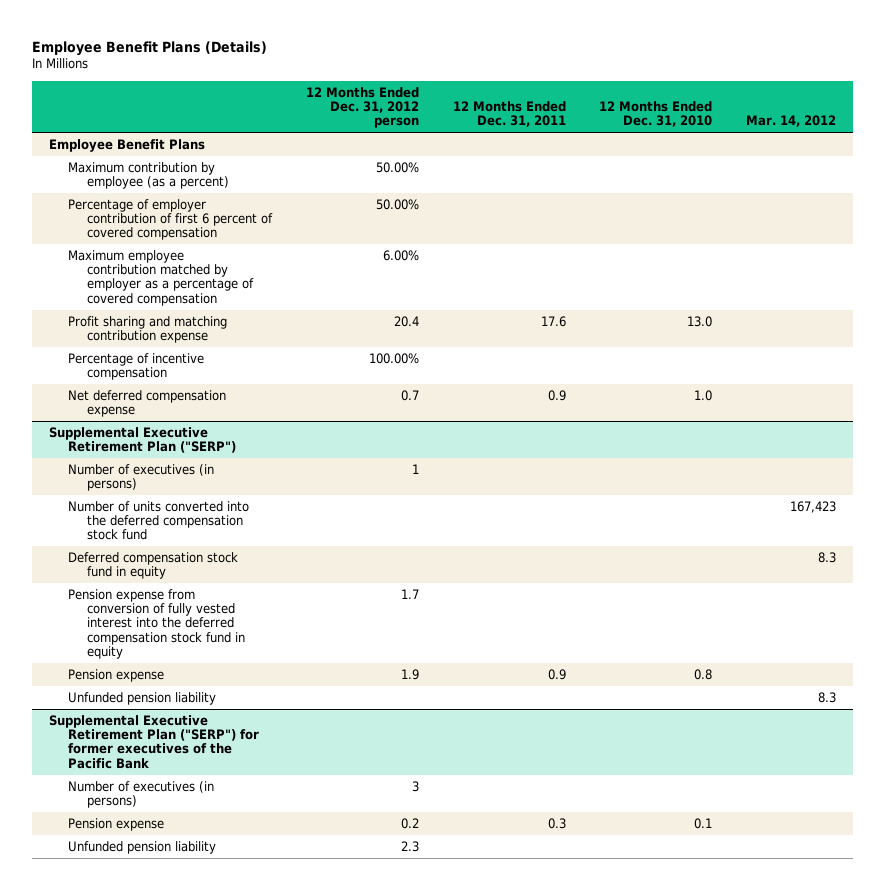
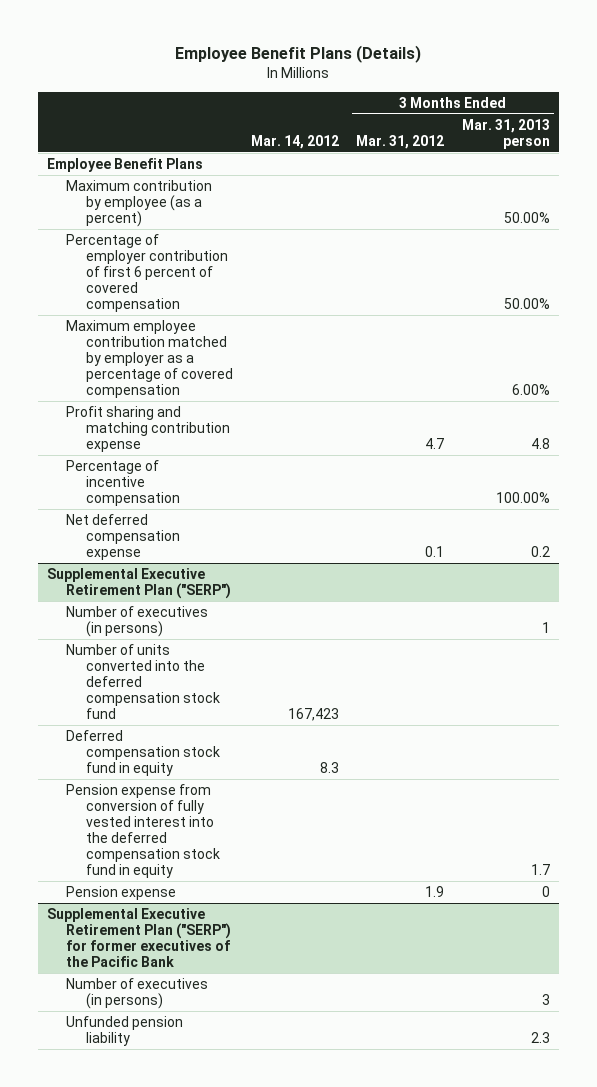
- | 12 Months Ended Dec. 31, 2012 person | 12 Months Ended Dec. 31, 2011 | 12 Months Ended Dec. 31, 2010 | Mar. 14, 2012
+ | Mar. 14, 2012 | 3 Months Ended Mar. 31, 2012 | 3 Months Ended Mar. 31, 2013 person
@ Supplemental Executive Retirement Plan ("SERP")
- Unfunded pension liability | | | | 8.3
@ Supplemental Executive Retirement Plan ("SERP") for former executives of the Pacific Bank
- Pension expense | 0.2 | 0.3 | 0.1 |

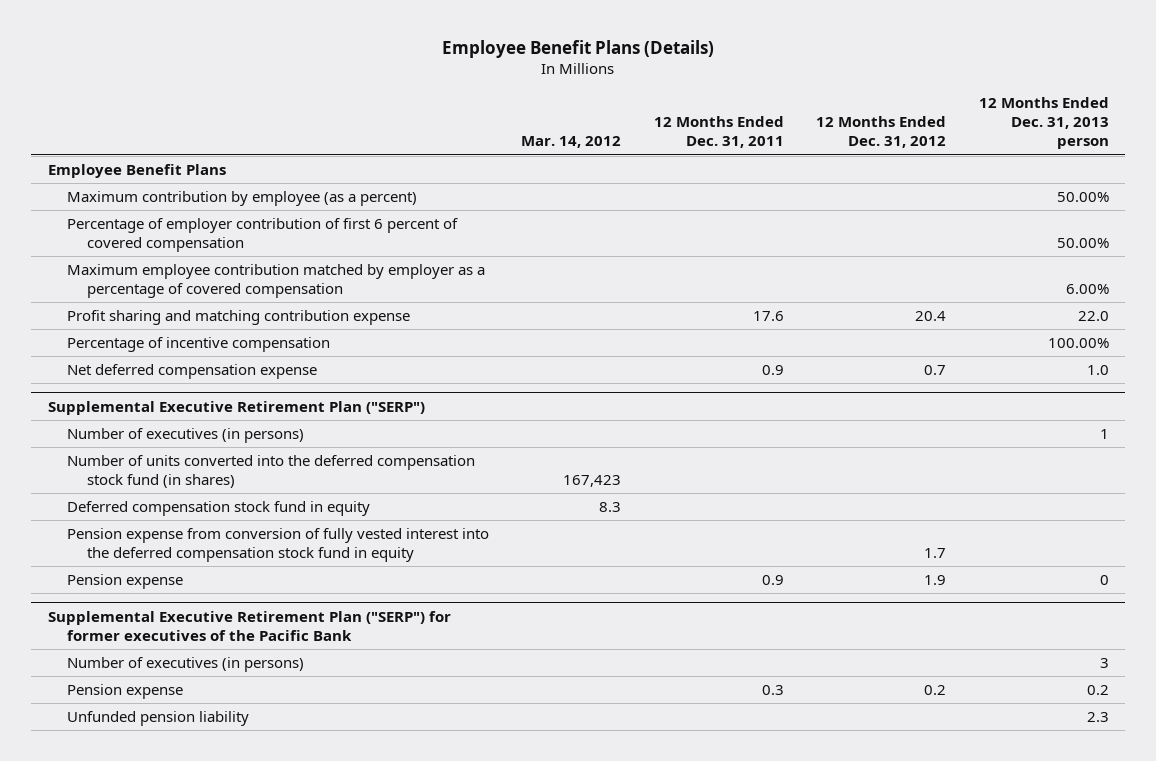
- | Mar. 14, 2012 | 3 Months Ended Mar. 31, 2012 | 3 Months Ended Mar. 31, 2013 person
+ | Mar. 14, 2012 | 12 Months Ended Dec. 31, 2011 | 12 Months Ended Dec. 31, 2012 | 12 Months Ended Dec. 31, 2013 person
@ Supplemental Executive Retirement Plan ("SERP")
- Number of units converted into the deferred compensation stock fund | 167,423 | |
+ Number of units converted into the deferred compensation stock fund (in shares) | 167,423 | | |
@ Supplemental Executive Retirement Plan ("SERP") for former executives of the Pacific Bank
+ Pension expense | | 0.3 | 0.2 | 0.2

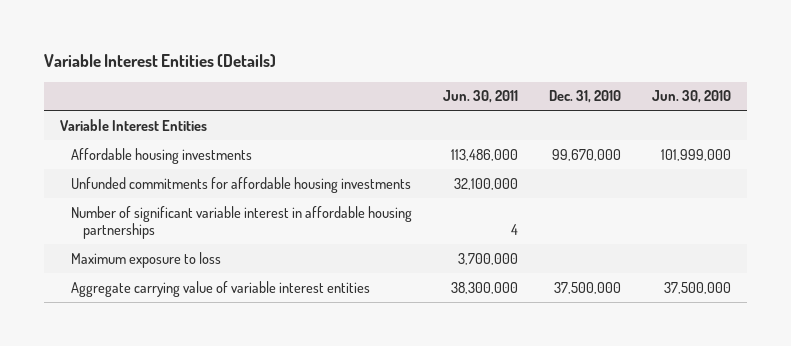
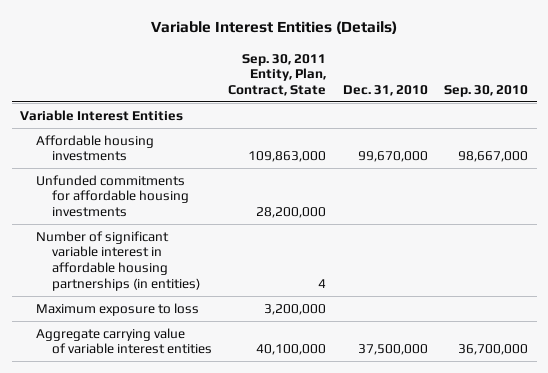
- | Jun. 30, 2011 | Dec. 31, 2010 | Jun. 30, 2010
+ | Sep. 30, 2011 Entity, Plan, Contract, State | Dec. 31, 2010 | Sep. 30, 2010
- Number of significant variable interest in affordable housing partnerships | 4 | |
+ Number of significant variable interest in affordable housing partnerships (in entities) | 4 | |

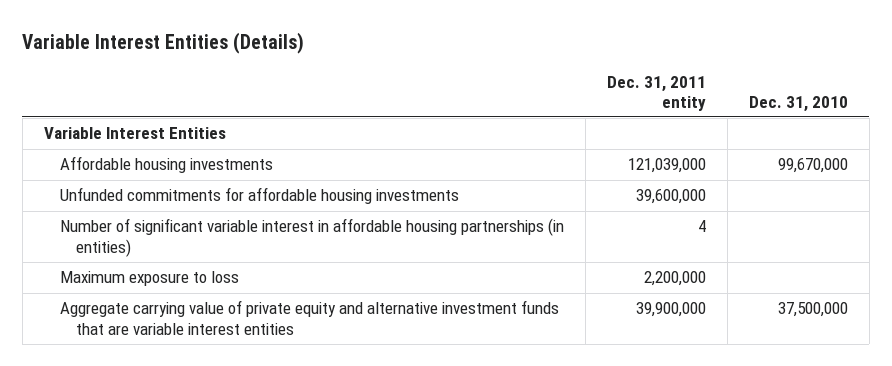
- | Sep. 30, 2011 Entity, Plan, Contract, State | Dec. 31, 2010 | Sep. 30, 2010
+ | Dec. 31, 2011 entity | Dec. 31, 2010
- Aggregate carrying value of variable interest entities | 40,100,000 | 37,500,000 | 36,700,000
+ Aggregate carrying value of private equity and alternative investment funds that are variable interest entities | 39,900,000 | 37,500,000

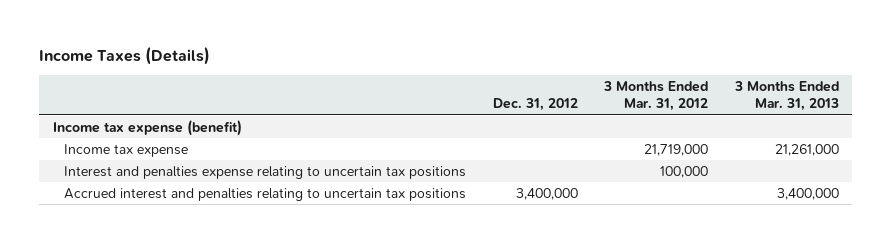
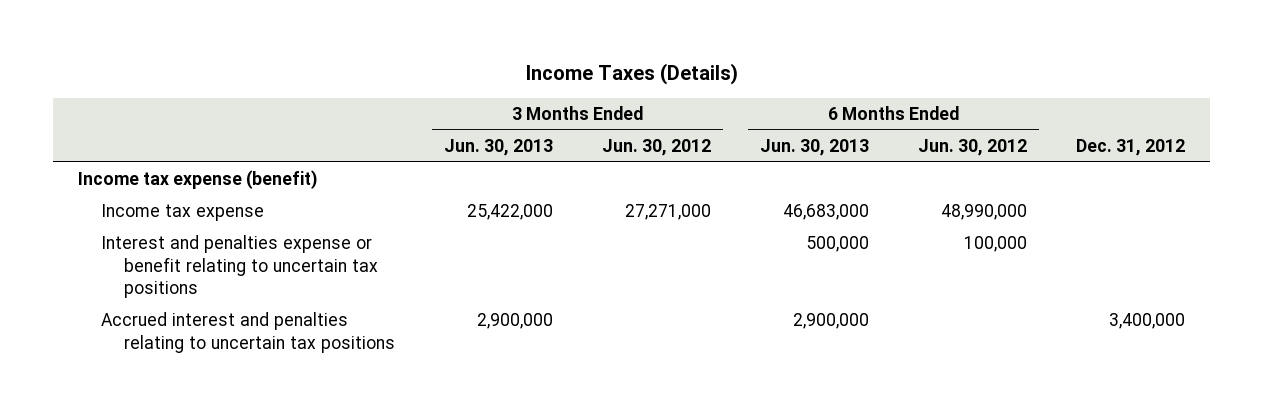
- | Dec. 31, 2012 | 3 Months Ended Mar. 31, 2012 | 3 Months Ended Mar. 31, 2013
+ | 3 Months Ended Jun. 30, 2013 | 3 Months Ended Jun. 30, 2012 | 6 Months Ended Jun. 30, 2013 | 6 Months Ended Jun. 30, 2012 | Dec. 31, 2012
- Interest and penalties expense relating to uncertain tax positions | | 100,000 |
+ Interest and penalties expense or benefit relating to uncertain tax positions | | | 500,000 | 100,000 |

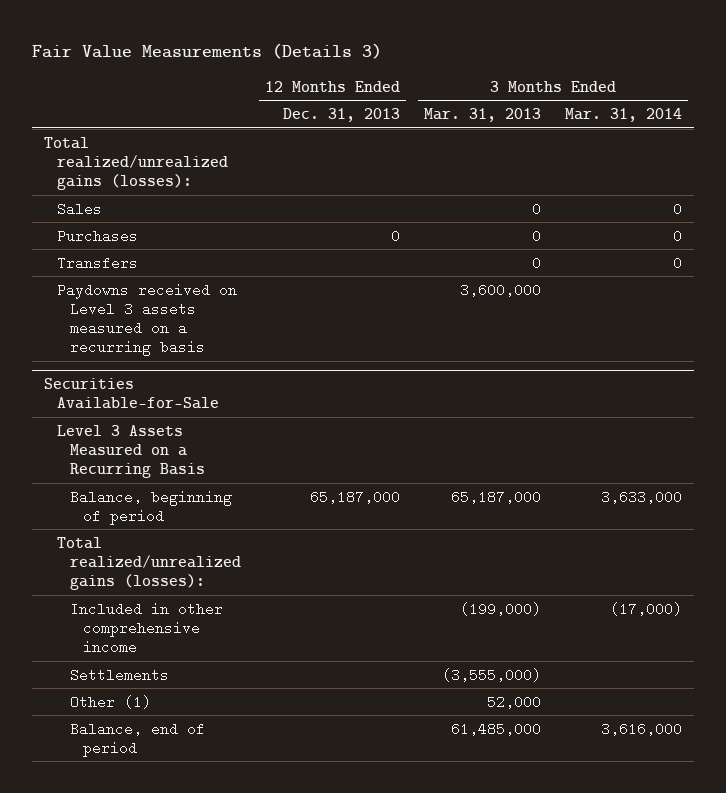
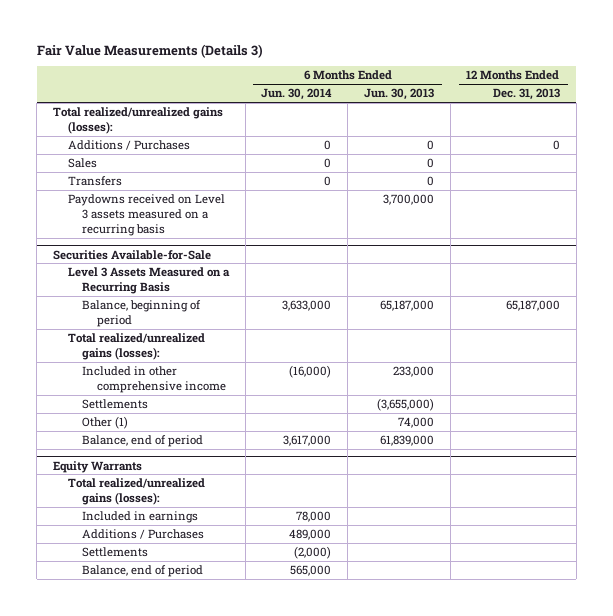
- | 12 Months Ended Dec. 31, 2013 | 3 Months Ended Mar. 31, 2013 | 3 Months Ended Mar. 31, 2014
+ | 6 Months Ended Jun. 30, 2014 | 6 Months Ended Jun. 30, 2013 | 12 Months Ended Dec. 31, 2013
+ Additions / Purchases | 0 | 0 | 0
- Purchases | 0 | 0 | 0
+ Equity Warrants
+ Total realized/unrealized gains (losses):
+ Included in earnings | 78,000 | |
+ Additions / Purchases | 489,000 | |
+ Settlements | (2,000) | |
+ Balance, end of period | 565,000 | |

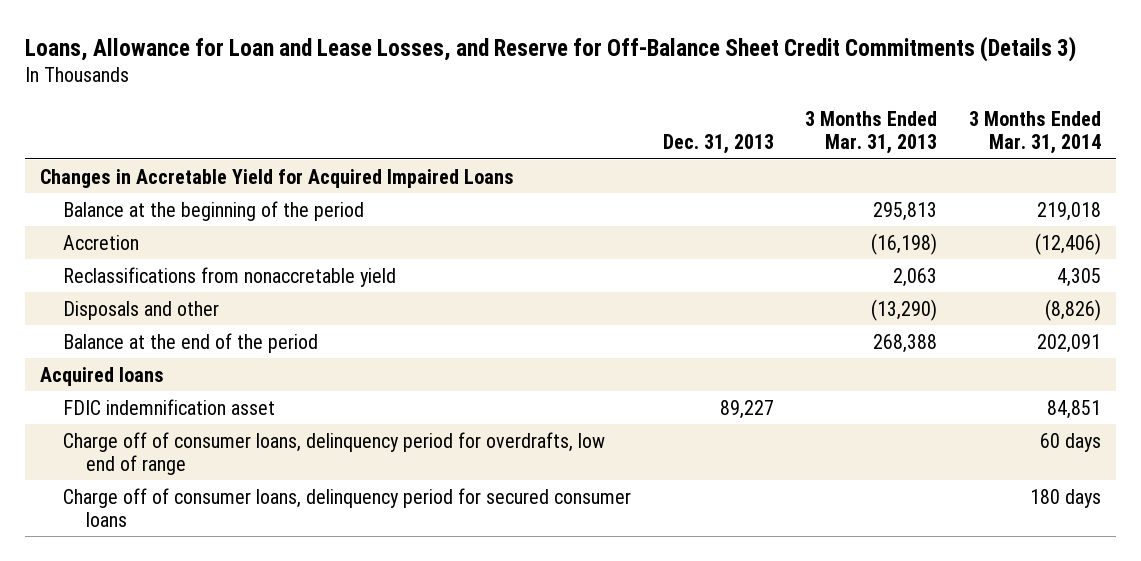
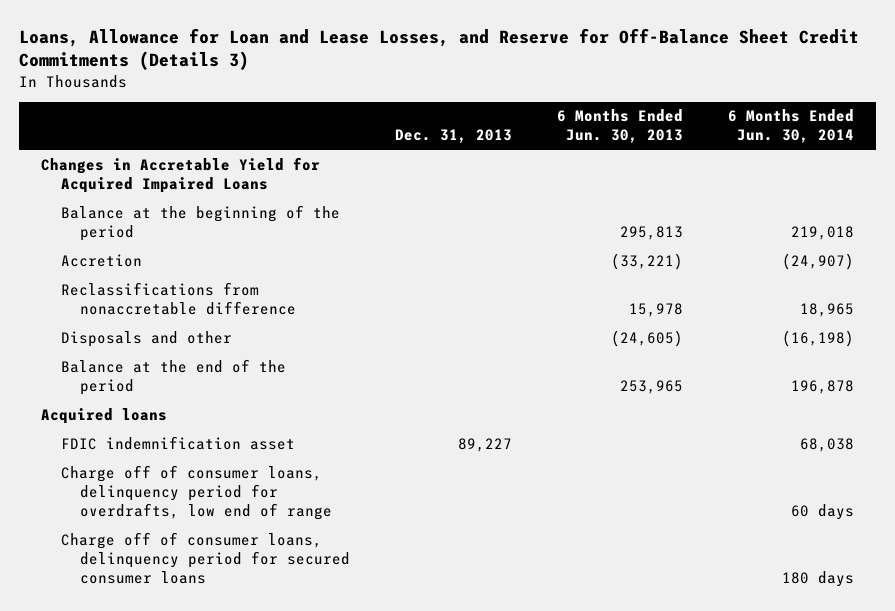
- | Dec. 31, 2013 | 3 Months Ended Mar. 31, 2013 | 3 Months Ended Mar. 31, 2014
+ | Dec. 31, 2013 | 6 Months Ended Jun. 30, 2013 | 6 Months Ended Jun. 30, 2014
- Reclassifications from nonaccretable yield | | 2,063 | 4,305
+ Reclassifications from nonaccretable difference | | 15,978 | 18,965

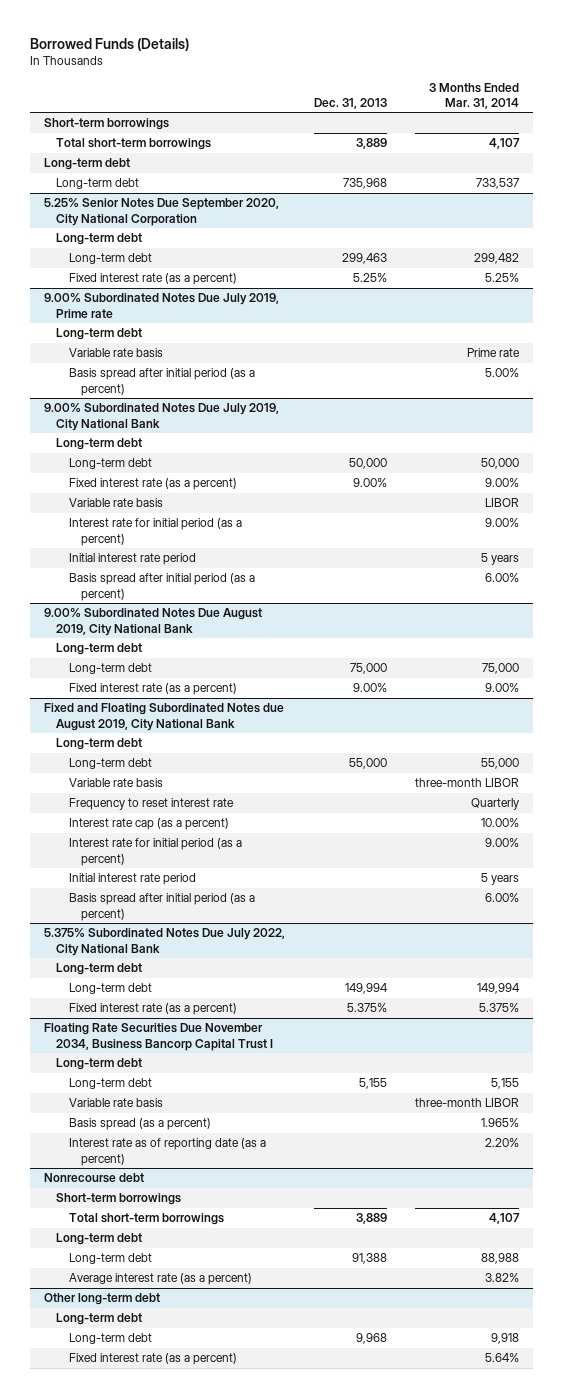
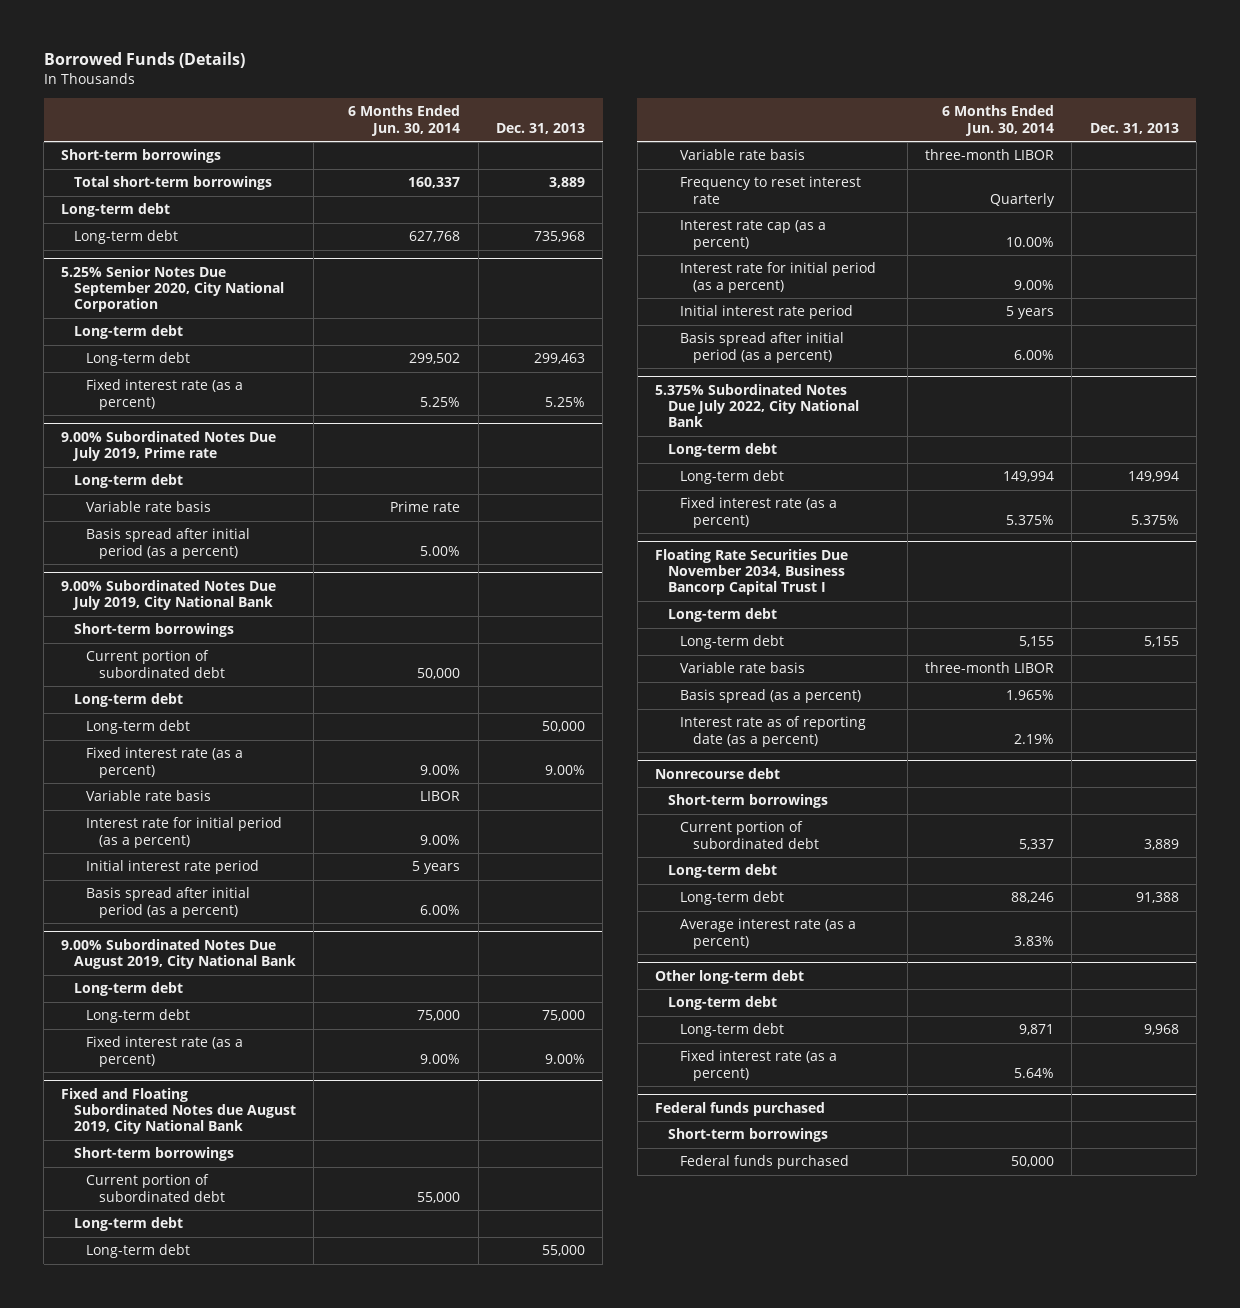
- | Dec. 31, 2013 | 3 Months Ended Mar. 31, 2014
+ | 6 Months Ended Jun. 30, 2014 | Dec. 31, 2013
@ 9.00% Subordinated Notes Due July 2019, City National Bank
+ Short-term borrowings
+ Current portion of subordinated debt | 50,000 |
@ Fixed and Floating Subordinated Notes due August 2019, City National Bank
+ Short-term borrowings
+ Current portion of subordinated debt | 55,000 |
@ Nonrecourse debt
- Total short-term borrowings | 3,889 | 4,107
+ Current portion of subordinated debt | 5,337 | 3,889
+ Federal funds purchased
+ Short-term borrowings
+ Federal funds purchased | 50,000 |

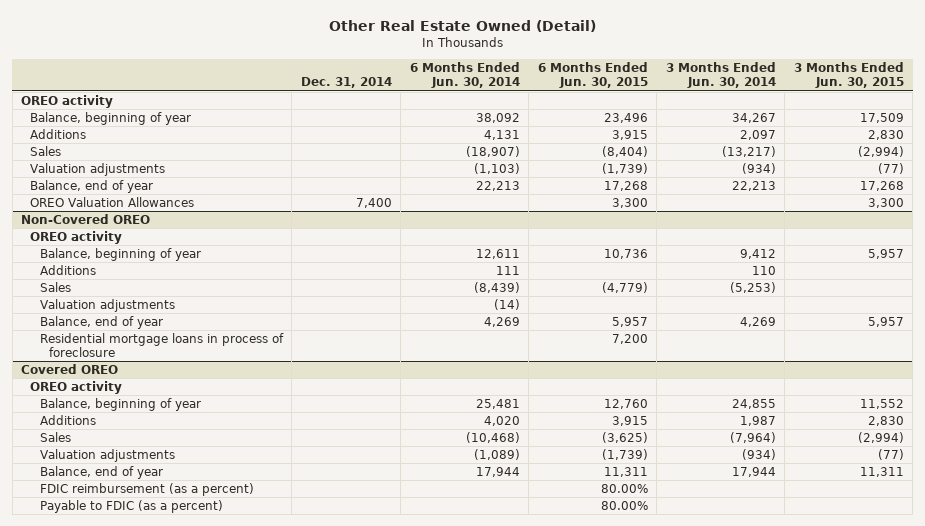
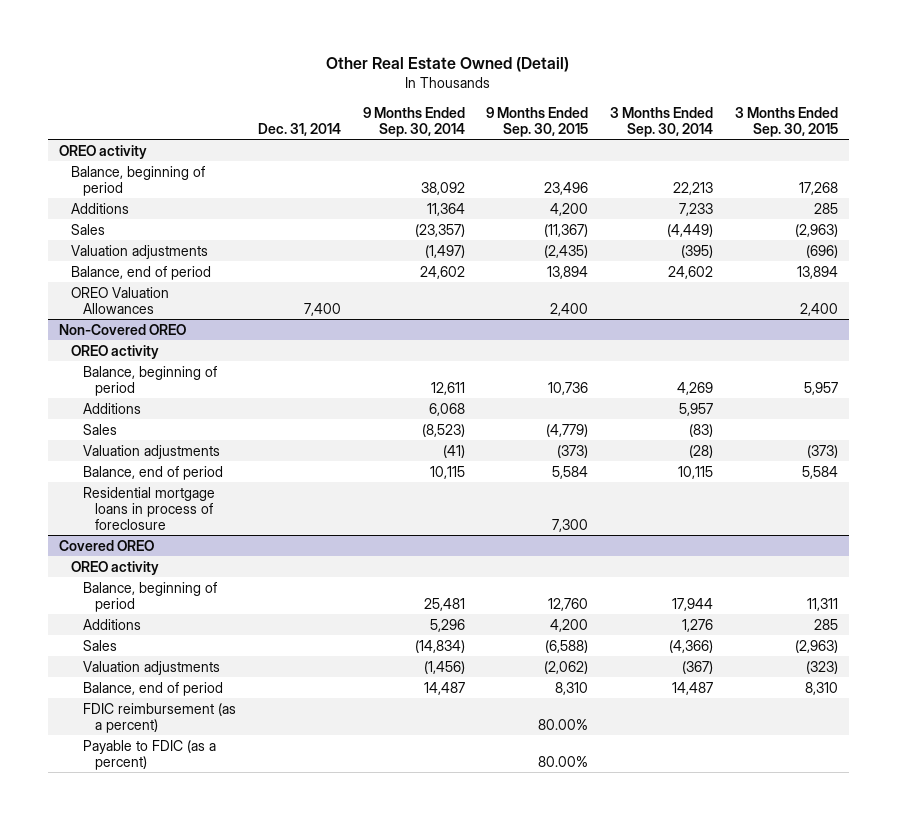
- | Dec. 31, 2014 | 6 Months Ended Jun. 30, 2014 | 6 Months Ended Jun. 30, 2015 | 3 Months Ended Jun. 30, 2014 | 3 Months Ended Jun. 30, 2015
+ | Dec. 31, 2014 | 9 Months Ended Sep. 30, 2014 | 9 Months Ended Sep. 30, 2015 | 3 Months Ended Sep. 30, 2014 | 3 Months Ended Sep. 30, 2015
- Balance, beginning of year | | 38,092 | 23,496 | 34,267 | 17,509
+ Balance, beginning of period | | 38,092 | 23,496 | 22,213 | 17,268
- Balance, end of year | | 22,213 | 17,268 | 22,213 | 17,268
+ Balance, end of period | | 24,602 | 13,894 | 24,602 | 13,894
@ Non-Covered OREO
- Balance, beginning of year | | 12,611 | 10,736 | 9,412 | 5,957
+ Balance, beginning of period | | 12,611 | 10,736 | 4,269 | 5,957
- Balance, end of year | | 4,269 | 5,957 | 4,269 | 5,957
+ Balance, end of period | | 10,115 | 5,584 | 10,115 | 5,584
@ Covered OREO
- Balance, beginning of year | | 25,481 | 12,760 | 24,855 | 11,552
+ Balance, beginning of period | | 25,481 | 12,760 | 17,944 | 11,311
- Balance, end of year | | 17,944 | 11,311 | 17,944 | 11,311
+ Balance, end of period | | 14,487 | 8,310 | 14,487 | 8,310

